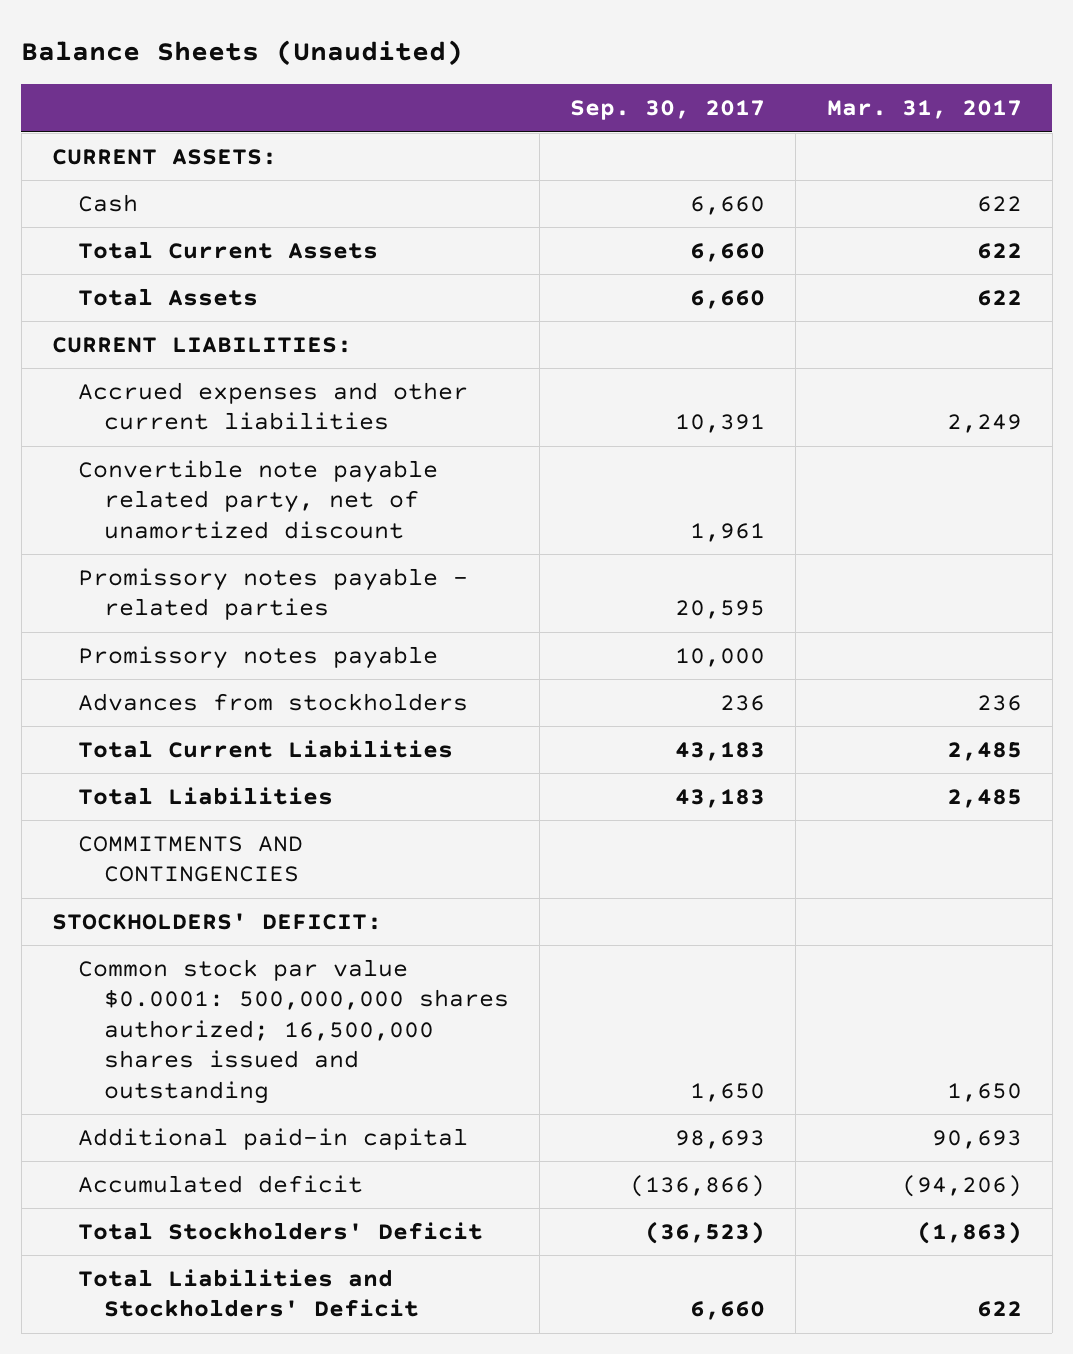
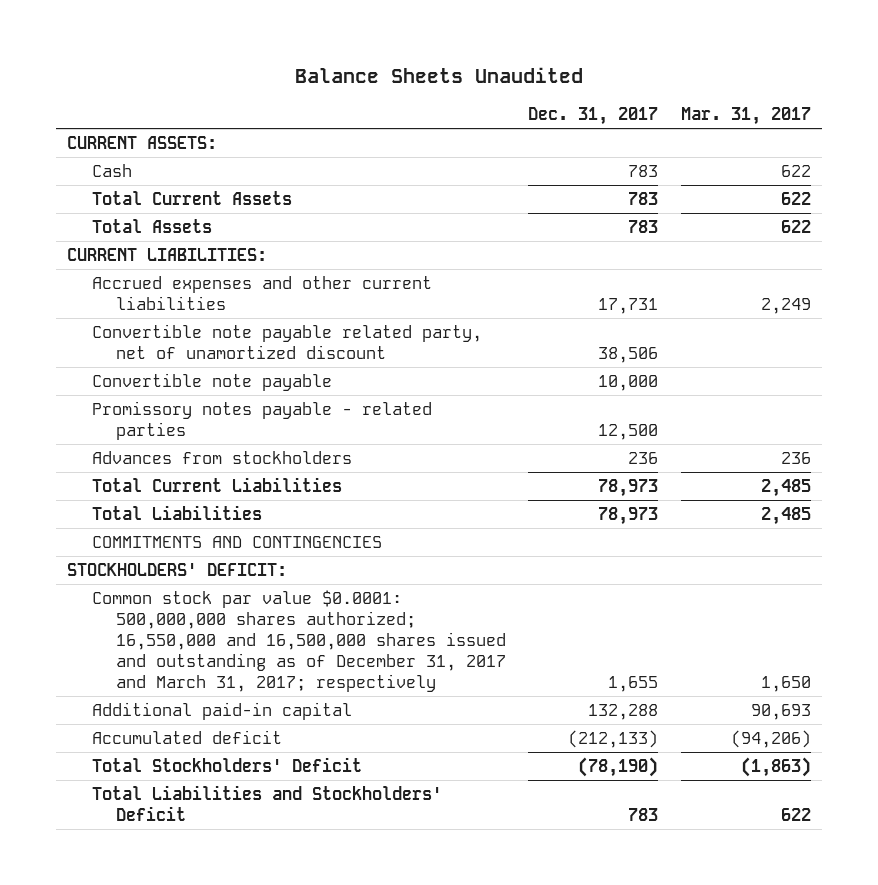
- Balance Sheets (Unaudited)
+ Balance Sheets Unaudited
- | Sep. 30, 2017 | Mar. 31, 2017
+ | Dec. 31, 2017 | Mar. 31, 2017
+ Convertible note payable | 10,000 |
- Promissory notes payable | 10,000 |
- Common stock par value $0.0001: 500,000,000 shares authorized; 16,500,000 shares issued and outstanding | 1,650 | 1,650
+ Common stock par value $0.0001: 500,000,000 shares authorized; 16,550,000 and 16,500,000 shares issued and outstanding as of December 31, 2017 and March 31, 2017; respectively | 1,655 | 1,650

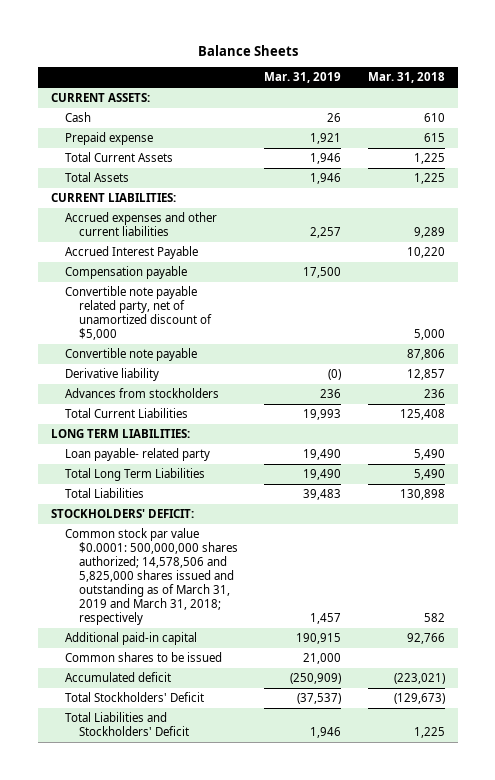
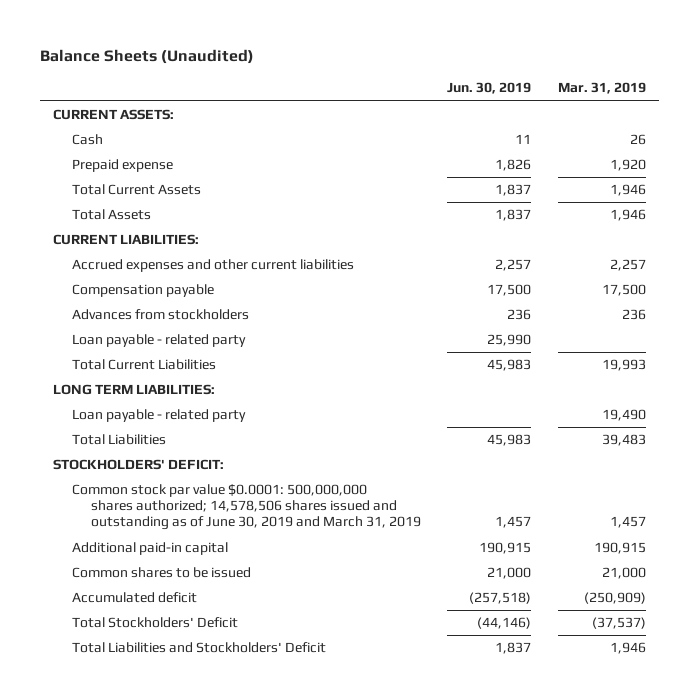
- Balance Sheets
+ Balance Sheets (Unaudited)
- | Mar. 31, 2019 | Mar. 31, 2018
+ | Jun. 30, 2019 | Mar. 31, 2019
- Prepaid expense | 1,921 | 615
+ Prepaid expense | 1,826 | 1,920
- Accrued Interest Payable | | 10,220
- Convertible note payable related party, net of unamortized discount of $5,000 | | 5,000
- Convertible note payable | | 87,806
- Derivative liability | (0) | 12,857
+ Loan payable - related party | 25,990 |
- Loan payable- related party | 19,490 | 5,490
- Total Long Term Liabilities | 19,490 | 5,490
+ Loan payable - related party | | 19,490
- Common stock par value $0.0001: 500,000,000 shares authorized; 14,578,506 and 5,825,000 shares issued and outstanding as of March 31, 2019 and March 31, 2018; respectively | 1,457 | 582
+ Common stock par value $0.0001: 500,000,000 shares authorized; 14,578,506 shares issued and outstanding as of June 30, 2019 and March 31, 2019 | 1,457 | 1,457

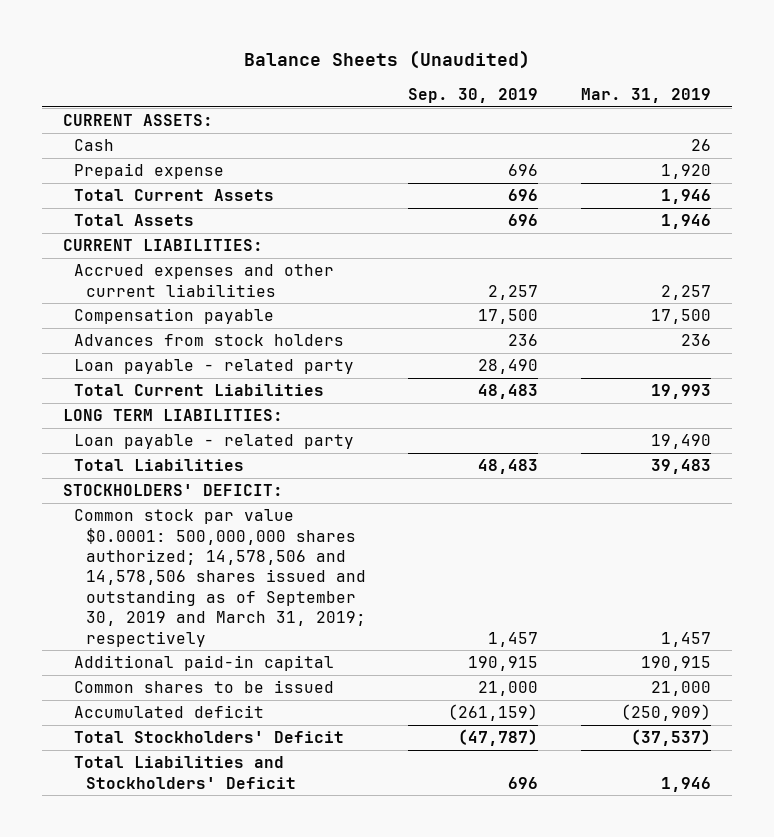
- | Jun. 30, 2019 | Mar. 31, 2019
+ | Sep. 30, 2019 | Mar. 31, 2019
- Advances from stockholders | 236 | 236
+ Advances from stock holders | 236 | 236
- Common stock par value $0.0001: 500,000,000 shares authorized; 14,578,506 shares issued and outstanding as of June 30, 2019 and March 31, 2019 | 1,457 | 1,457
+ Common stock par value $0.0001: 500,000,000 shares authorized; 14,578,506 and 14,578,506 shares issued and outstanding as of September 30, 2019 and March 31, 2019; respectively | 1,457 | 1,457

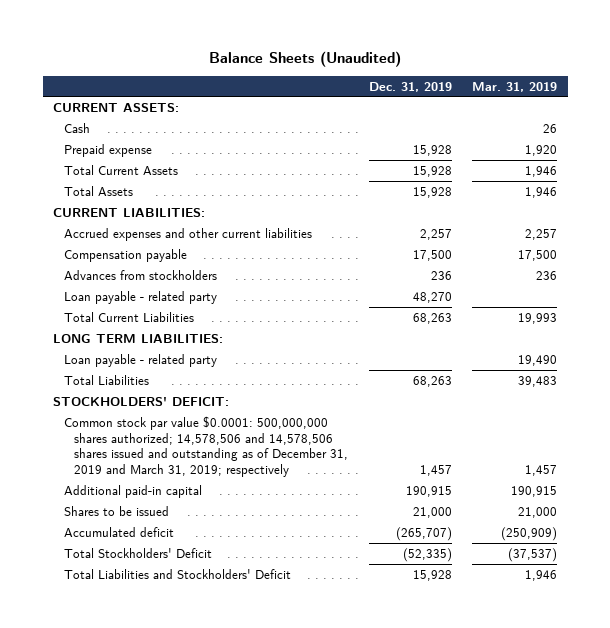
- | Sep. 30, 2019 | Mar. 31, 2019
+ | Dec. 31, 2019 | Mar. 31, 2019
- Advances from stock holders | 236 | 236
+ Advances from stockholders | 236 | 236
- Common stock par value $0.0001: 500,000,000 shares authorized; 14,578,506 and 14,578,506 shares issued and outstanding as of September 30, 2019 and March 31, 2019; respectively | 1,457 | 1,457
+ Common stock par value $0.0001: 500,000,000 shares authorized; 14,578,506 and 14,578,506 shares issued and outstanding as of December 31, 2019 and March 31, 2019; respectively | 1,457 | 1,457
- Common shares to be issued | 21,000 | 21,000
+ Shares to be issued | 21,000 | 21,000

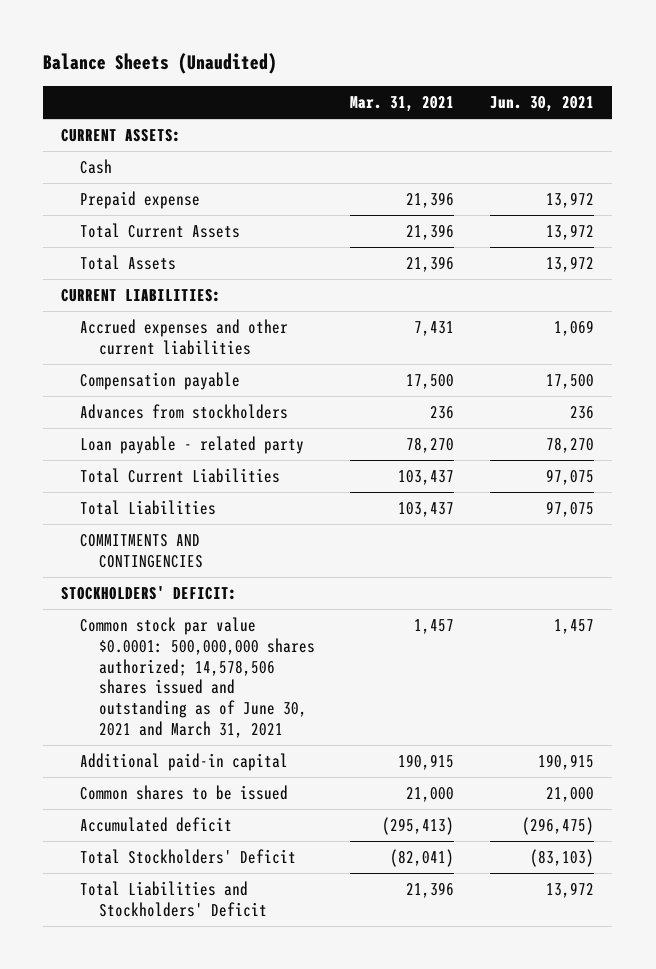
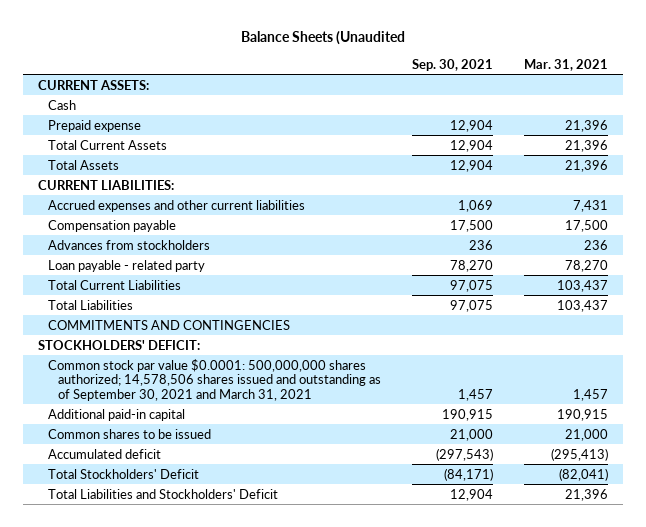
- Balance Sheets (Unaudited)
+ Balance Sheets (Unaudited
- | Mar. 31, 2021 | Jun. 30, 2021
+ | Sep. 30, 2021 | Mar. 31, 2021
- Common stock par value $0.0001: 500,000,000 shares authorized; 14,578,506 shares issued and outstanding as of June 30, 2021 and March 31, 2021 | 1,457 | 1,457
+ Common stock par value $0.0001: 500,000,000 shares authorized; 14,578,506 shares issued and outstanding as of September 30, 2021 and March 31, 2021 | 1,457 | 1,457

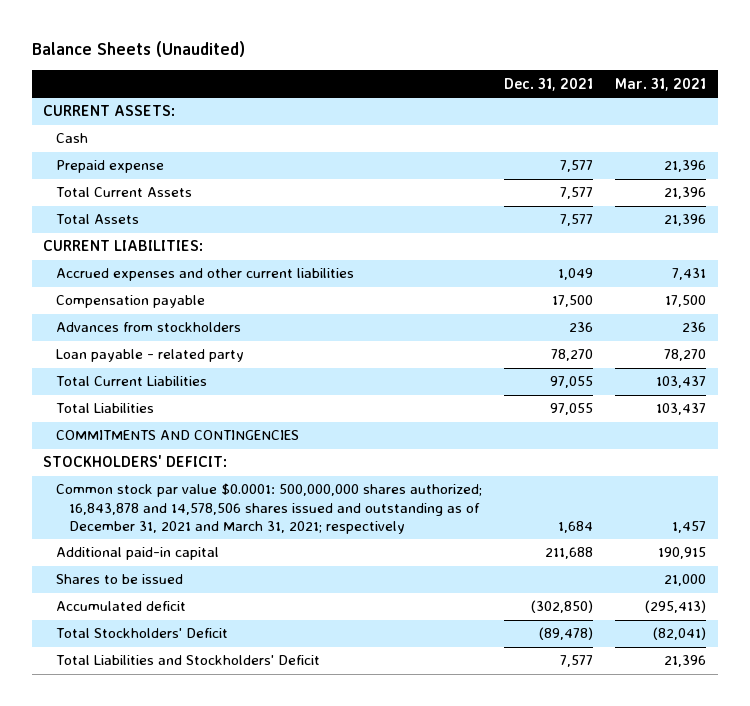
- Balance Sheets (Unaudited
+ Balance Sheets (Unaudited)
- | Sep. 30, 2021 | Mar. 31, 2021
+ | Dec. 31, 2021 | Mar. 31, 2021
- Common stock par value $0.0001: 500,000,000 shares authorized; 14,578,506 shares issued and outstanding as of September 30, 2021 and March 31, 2021 | 1,457 | 1,457
+ Common stock par value $0.0001: 500,000,000 shares authorized; 16,843,878 and 14,578,506 shares issued and outstanding as of December 31, 2021 and March 31, 2021; respectively | 1,684 | 1,457
- Common shares to be issued | 21,000 | 21,000
+ Shares to be issued | | 21,000

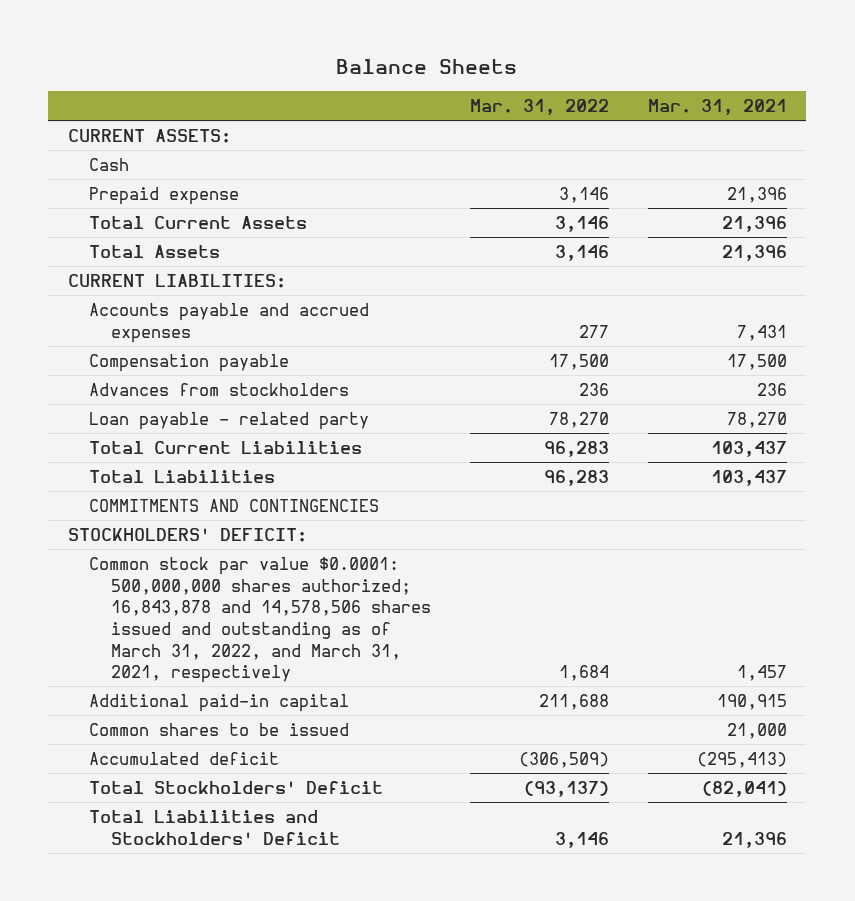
- Balance Sheets (Unaudited)
+ Balance Sheets
- | Dec. 31, 2021 | Mar. 31, 2021
+ | Mar. 31, 2022 | Mar. 31, 2021
- Accrued expenses and other current liabilities | 1,049 | 7,431
+ Accounts payable and accrued expenses | 277 | 7,431
- Common stock par value $0.0001: 500,000,000 shares authorized; 16,843,878 and 14,578,506 shares issued and outstanding as of December 31, 2021 and March 31, 2021; respectively | 1,684 | 1,457
+ Common stock par value $0.0001: 500,000,000 shares authorized; 16,843,878 and 14,578,506 shares issued and outstanding as of March 31, 2022, and March 31, 2021, respectively | 1,684 | 1,457
- Shares to be issued | | 21,000
+ Common shares to be issued | | 21,000

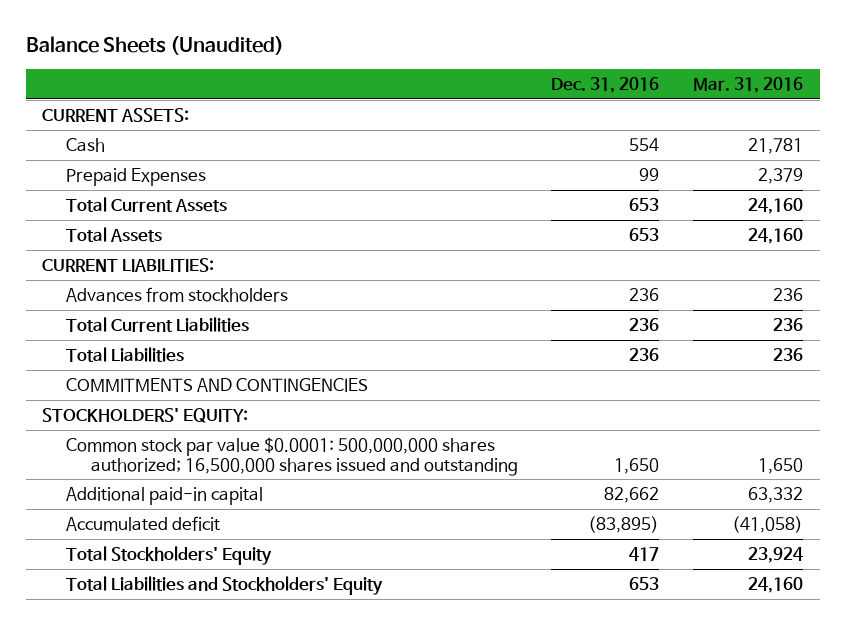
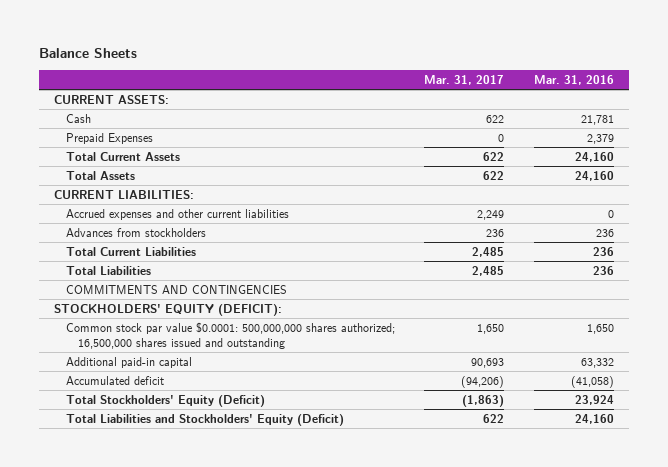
- Balance Sheets (Unaudited)
+ Balance Sheets
- | Dec. 31, 2016 | Mar. 31, 2016
+ | Mar. 31, 2017 | Mar. 31, 2016
+ Accrued expenses and other current liabilities | 2,249 | 0
- STOCKHOLDERS' EQUITY:
+ STOCKHOLDERS' EQUITY (DEFICIT):
- Total Stockholders' Equity | 417 | 23,924
- Total Liabilities and Stockholders' Equity | 653 | 24,160
+ Total Stockholders' Equity (Deficit) | (1,863) | 23,924
+ Total Liabilities and Stockholders' Equity (Deficit) | 622 | 24,160

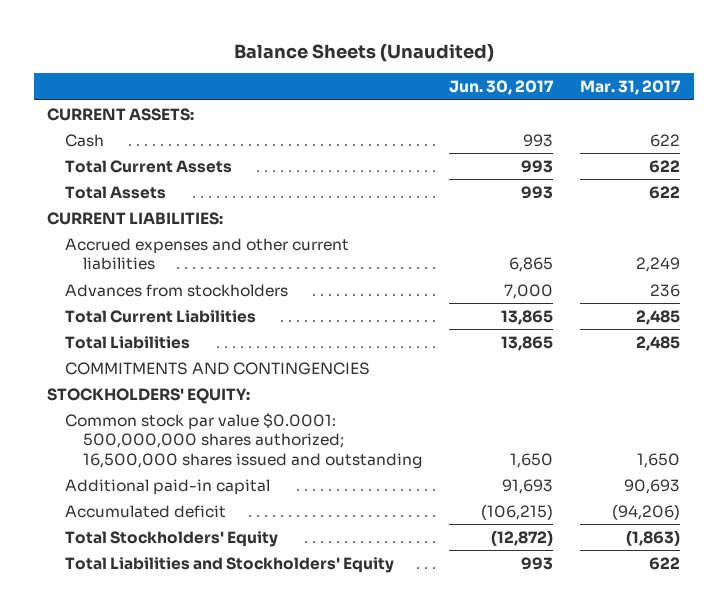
- Balance Sheets
+ Balance Sheets (Unaudited)
- | Mar. 31, 2017 | Mar. 31, 2016
+ | Jun. 30, 2017 | Mar. 31, 2017
- Prepaid Expenses | 0 | 2,379
- STOCKHOLDERS' EQUITY (DEFICIT):
+ STOCKHOLDERS' EQUITY:
- Total Stockholders' Equity (Deficit) | (1,863) | 23,924
- Total Liabilities and Stockholders' Equity (Deficit) | 622 | 24,160
+ Total Stockholders' Equity | (12,872) | (1,863)
+ Total Liabilities and Stockholders' Equity | 993 | 622

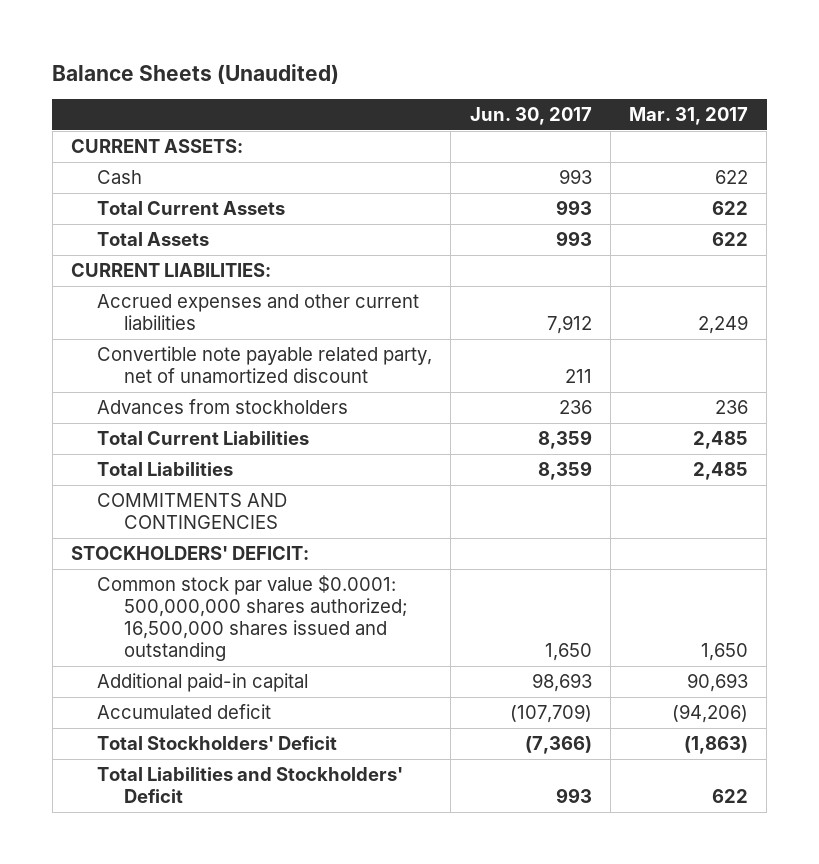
- Accrued expenses and other current liabilities | 6,865 | 2,249
- Advances from stockholders | 7,000 | 236
- Total Current Liabilities | 13,865 | 2,485
- Total Liabilities | 13,865 | 2,485
+ Accrued expenses and other current liabilities | 7,912 | 2,249
+ Convertible note payable related party, net of unamortized discount | 211 |
+ Advances from stockholders | 236 | 236
+ Total Current Liabilities | 8,359 | 2,485
+ Total Liabilities | 8,359 | 2,485
- STOCKHOLDERS' EQUITY:
+ STOCKHOLDERS' DEFICIT:
- Additional paid-in capital | 91,693 | 90,693
- Accumulated deficit | (106,215) | (94,206)
- Total Stockholders' Equity | (12,872) | (1,863)
- Total Liabilities and Stockholders' Equity | 993 | 622
+ Additional paid-in capital | 98,693 | 90,693
+ Accumulated deficit | (107,709) | (94,206)
+ Total Stockholders' Deficit | (7,366) | (1,863)
+ Total Liabilities and Stockholders' Deficit | 993 | 622

